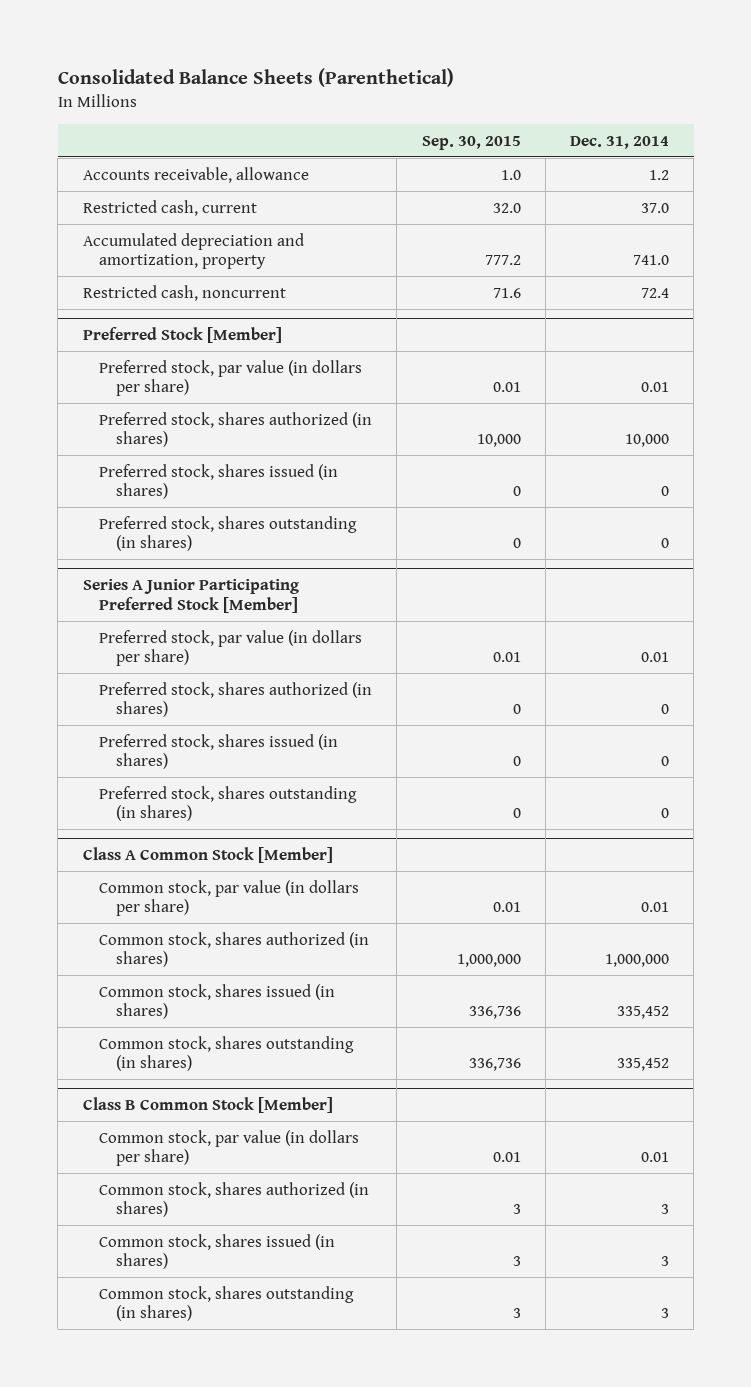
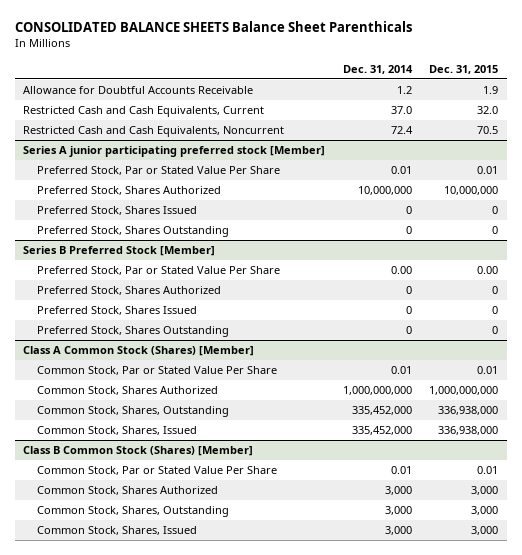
- Consolidated Balance Sheets (Parenthetical)
+ CONSOLIDATED BALANCE SHEETS Balance Sheet Parenthicals
- | Sep. 30, 2015 | Dec. 31, 2014
+ | Dec. 31, 2014 | Dec. 31, 2015
- Accounts receivable, allowance | 1.0 | 1.2
- Restricted cash, current | 32.0 | 37.0
- Accumulated depreciation and amortization, property | 777.2 | 741.0
- Restricted cash, noncurrent | 71.6 | 72.4
- Preferred Stock [Member]
- Preferred stock, par value (in dollars per share) | 0.01 | 0.01
- Preferred stock, shares authorized (in shares) | 10,000 | 10,000
- Preferred stock, shares issued (in shares) | 0 | 0
- Preferred stock, shares outstanding (in shares) | 0 | 0
- Series A Junior Participating Preferred Stock [Member]
- Preferred stock, par value (in dollars per share) | 0.01 | 0.01
- Preferred stock, shares authorized (in shares) | 0 | 0
- Preferred stock, shares issued (in shares) | 0 | 0
- Preferred stock, shares outstanding (in shares) | 0 | 0
- Class A Common Stock [Member]
- Common stock, par value (in dollars per share) | 0.01 | 0.01
- Common stock, shares authorized (in shares) | 1,000,000 | 1,000,000
- Common stock, shares issued (in shares) | 336,736 | 335,452
- Common stock, shares outstanding (in shares) | 336,736 | 335,452
- Class B Common Stock [Member]
- Common stock, par value (in dollars per share) | 0.01 | 0.01
- Common stock, shares authorized (in shares) | 3 | 3
- Common stock, shares issued (in shares) | 3 | 3
- Common stock, shares outstanding (in shares) | 3 | 3
+ Allowance for Doubtful Accounts Receivable | 1.2 | 1.9
+ Restricted Cash and Cash Equivalents, Current | 37.0 | 32.0
+ Restricted Cash and Cash Equivalents, Noncurrent | 72.4 | 70.5
+ Series A junior participating preferred stock [Member]
+ Preferred Stock, Par or Stated Value Per Share | 0.01 | 0.01
+ Preferred Stock, Shares Authorized | 10,000,000 | 10,000,000
+ Preferred Stock, Shares Issued | 0 | 0
+ Preferred Stock, Shares Outstanding | 0 | 0
+ Series B Preferred Stock [Member]
+ Preferred Stock, Par or Stated Value Per Share | 0.00 | 0.00
+ Preferred Stock, Shares Authorized | 0 | 0
+ Preferred Stock, Shares Issued | 0 | 0
+ Preferred Stock, Shares Outstanding | 0 | 0
+ Class A Common Stock (Shares) [Member]
+ Common Stock, Par or Stated Value Per Share | 0.01 | 0.01
+ Common Stock, Shares Authorized | 1,000,000,000 | 1,000,000,000
+ Common Stock, Shares, Outstanding | 335,452,000 | 336,938,000
+ Common Stock, Shares, Issued | 335,452,000 | 336,938,000
+ Class B Common Stock (Shares) [Member]
+ Common Stock, Par or Stated Value Per Share | 0.01 | 0.01
+ Common Stock, Shares Authorized | 3,000 | 3,000
+ Common Stock, Shares, Outstanding | 3,000 | 3,000
+ Common Stock, Shares, Issued | 3,000 | 3,000

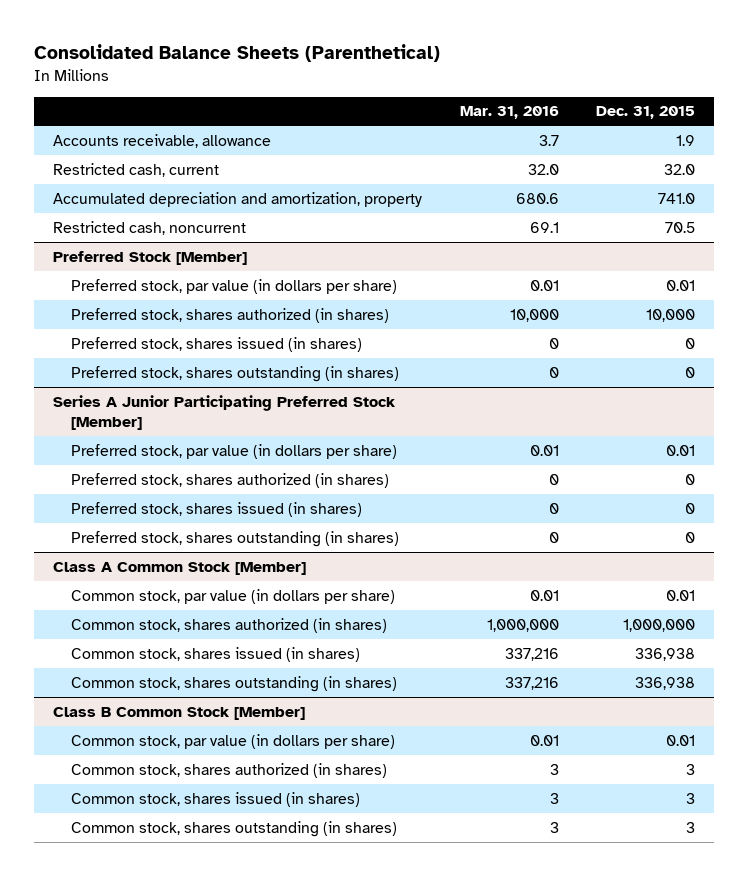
- CONSOLIDATED BALANCE SHEETS Balance Sheet Parenthicals
+ Consolidated Balance Sheets (Parenthetical)
- | Dec. 31, 2014 | Dec. 31, 2015
+ | Mar. 31, 2016 | Dec. 31, 2015
- Allowance for Doubtful Accounts Receivable | 1.2 | 1.9
- Restricted Cash and Cash Equivalents, Current | 37.0 | 32.0
- Restricted Cash and Cash Equivalents, Noncurrent | 72.4 | 70.5
- Series A junior participating preferred stock [Member]
- Preferred Stock, Par or Stated Value Per Share | 0.01 | 0.01
- Preferred Stock, Shares Authorized | 10,000,000 | 10,000,000
- Preferred Stock, Shares Issued | 0 | 0
- Preferred Stock, Shares Outstanding | 0 | 0
- Series B Preferred Stock [Member]
- Preferred Stock, Par or Stated Value Per Share | 0.00 | 0.00
- Preferred Stock, Shares Authorized | 0 | 0
- Preferred Stock, Shares Issued | 0 | 0
- Preferred Stock, Shares Outstanding | 0 | 0
- Class A Common Stock (Shares) [Member]
- Common Stock, Par or Stated Value Per Share | 0.01 | 0.01
- Common Stock, Shares Authorized | 1,000,000,000 | 1,000,000,000
- Common Stock, Shares, Outstanding | 335,452,000 | 336,938,000
- Common Stock, Shares, Issued | 335,452,000 | 336,938,000
- Class B Common Stock (Shares) [Member]
- Common Stock, Par or Stated Value Per Share | 0.01 | 0.01
- Common Stock, Shares Authorized | 3,000 | 3,000
- Common Stock, Shares, Outstanding | 3,000 | 3,000
- Common Stock, Shares, Issued | 3,000 | 3,000
+ Accounts receivable, allowance | 3.7 | 1.9
+ Restricted cash, current | 32.0 | 32.0
+ Accumulated depreciation and amortization, property | 680.6 | 741.0
+ Restricted cash, noncurrent | 69.1 | 70.5
+ Preferred Stock [Member]
+ Preferred stock, par value (in dollars per share) | 0.01 | 0.01
+ Preferred stock, shares authorized (in shares) | 10,000 | 10,000
+ Preferred stock, shares issued (in shares) | 0 | 0
+ Preferred stock, shares outstanding (in shares) | 0 | 0
+ Series A Junior Participating Preferred Stock [Member]
+ Preferred stock, par value (in dollars per share) | 0.01 | 0.01
+ Preferred stock, shares authorized (in shares) | 0 | 0
+ Preferred stock, shares issued (in shares) | 0 | 0
+ Preferred stock, shares outstanding (in shares) | 0 | 0
+ Class A Common Stock [Member]
+ Common stock, par value (in dollars per share) | 0.01 | 0.01
+ Common stock, shares authorized (in shares) | 1,000,000 | 1,000,000
+ Common stock, shares issued (in shares) | 337,216 | 336,938
+ Common stock, shares outstanding (in shares) | 337,216 | 336,938
+ Class B Common Stock [Member]
+ Common stock, par value (in dollars per share) | 0.01 | 0.01
+ Common stock, shares authorized (in shares) | 3 | 3
+ Common stock, shares issued (in shares) | 3 | 3
+ Common stock, shares outstanding (in shares) | 3 | 3

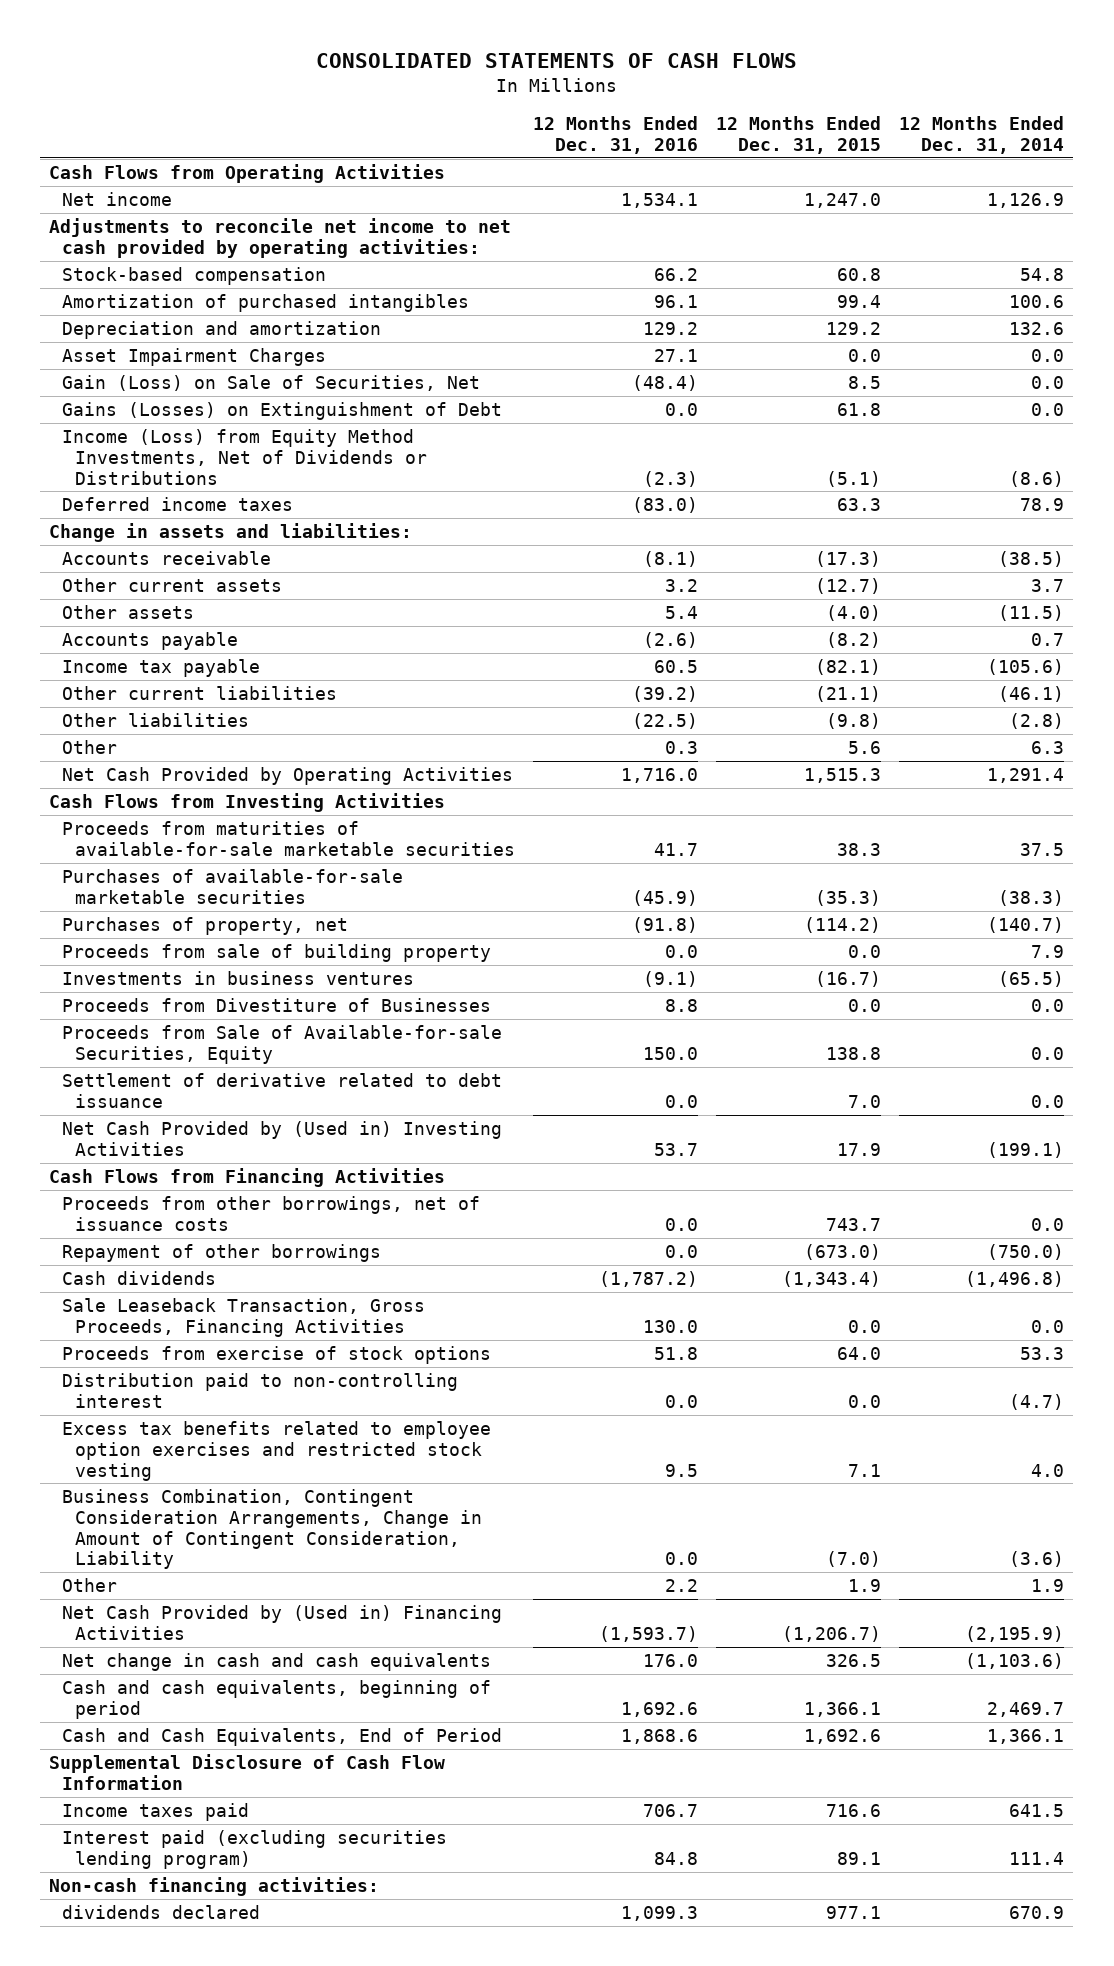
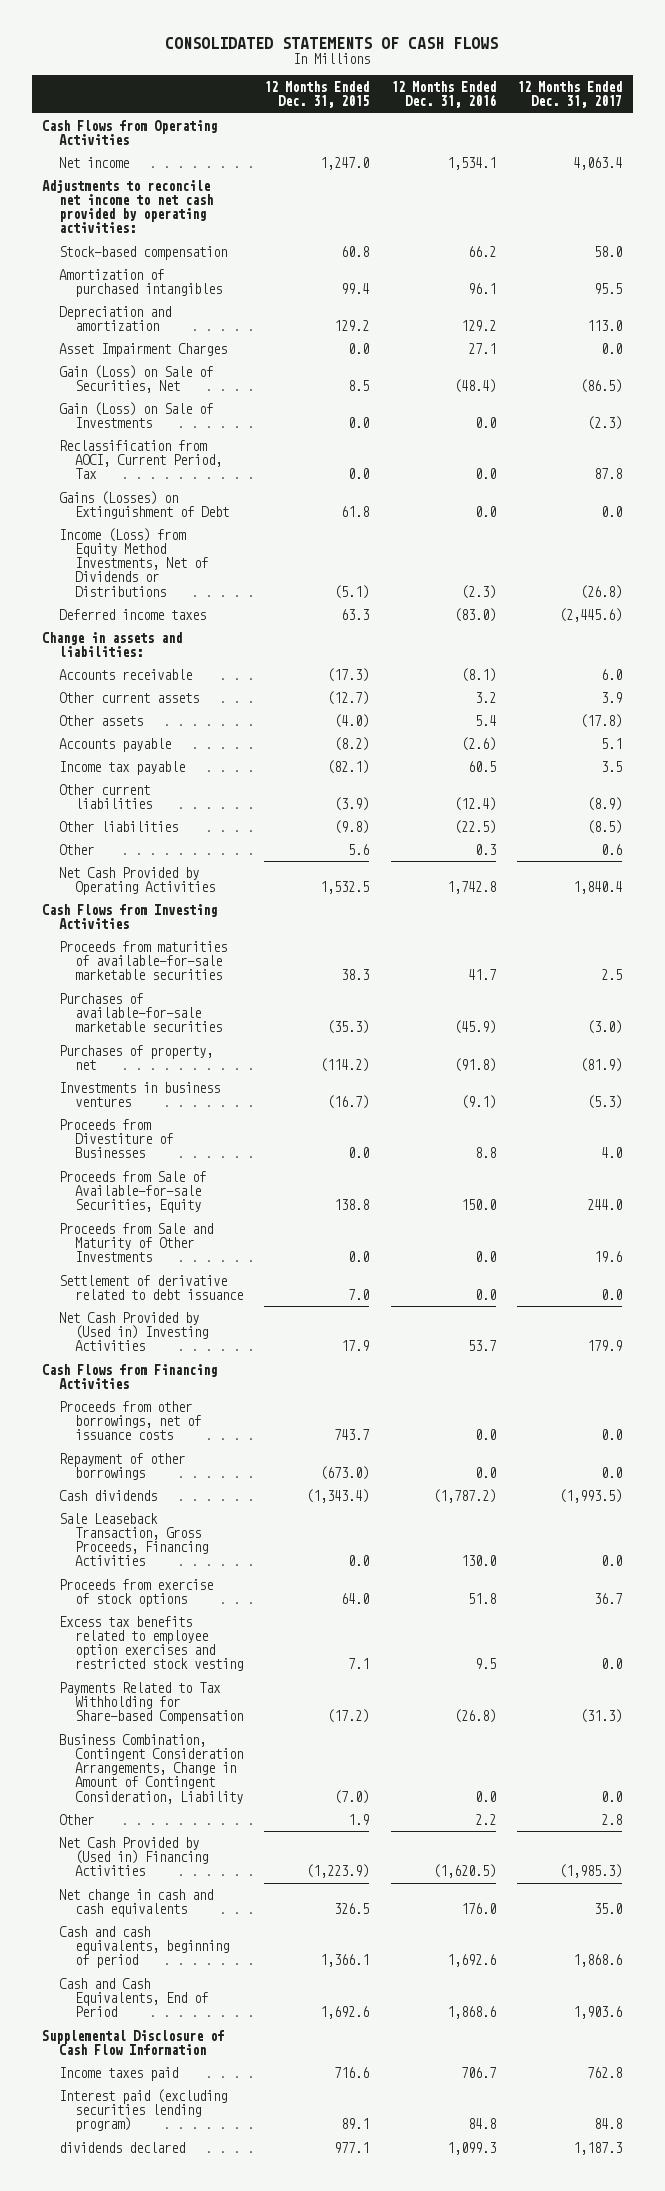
- | 12 Months Ended Dec. 31, 2016 | 12 Months Ended Dec. 31, 2015 | 12 Months Ended Dec. 31, 2014
+ | 12 Months Ended Dec. 31, 2015 | 12 Months Ended Dec. 31, 2016 | 12 Months Ended Dec. 31, 2017
+ Gain (Loss) on Sale of Investments | 0.0 | 0.0 | (2.3)
+ Reclassification from AOCI, Current Period, Tax | 0.0 | 0.0 | 87.8
- Other current liabilities | (39.2) | (21.1) | (46.1)
+ Other current liabilities | (3.9) | (12.4) | (8.9)
- Net Cash Provided by Operating Activities | 1,716.0 | 1,515.3 | 1,291.4
+ Net Cash Provided by Operating Activities | 1,532.5 | 1,742.8 | 1,840.4
- Proceeds from sale of building property | 0.0 | 0.0 | 7.9
+ Proceeds from Sale and Maturity of Other Investments | 0.0 | 0.0 | 19.6
- Distribution paid to non-controlling interest | 0.0 | 0.0 | (4.7)
+ Payments Related to Tax Withholding for Share-based Compensation | (17.2) | (26.8) | (31.3)
- Net Cash Provided by (Used in) Financing Activities | (1,593.7) | (1,206.7) | (2,195.9)
+ Net Cash Provided by (Used in) Financing Activities | (1,223.9) | (1,620.5) | (1,985.3)
- Non-cash financing activities:

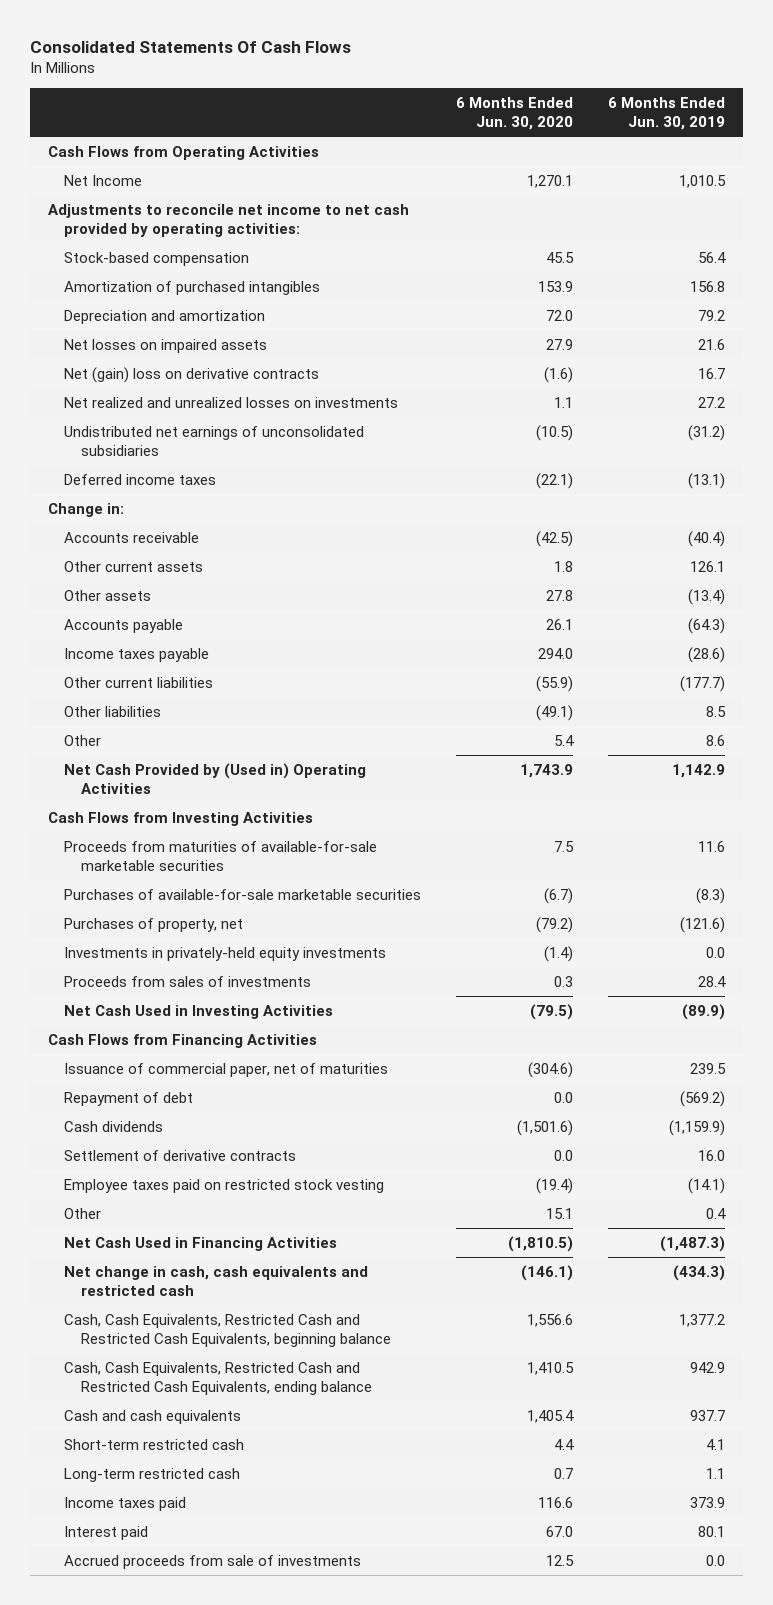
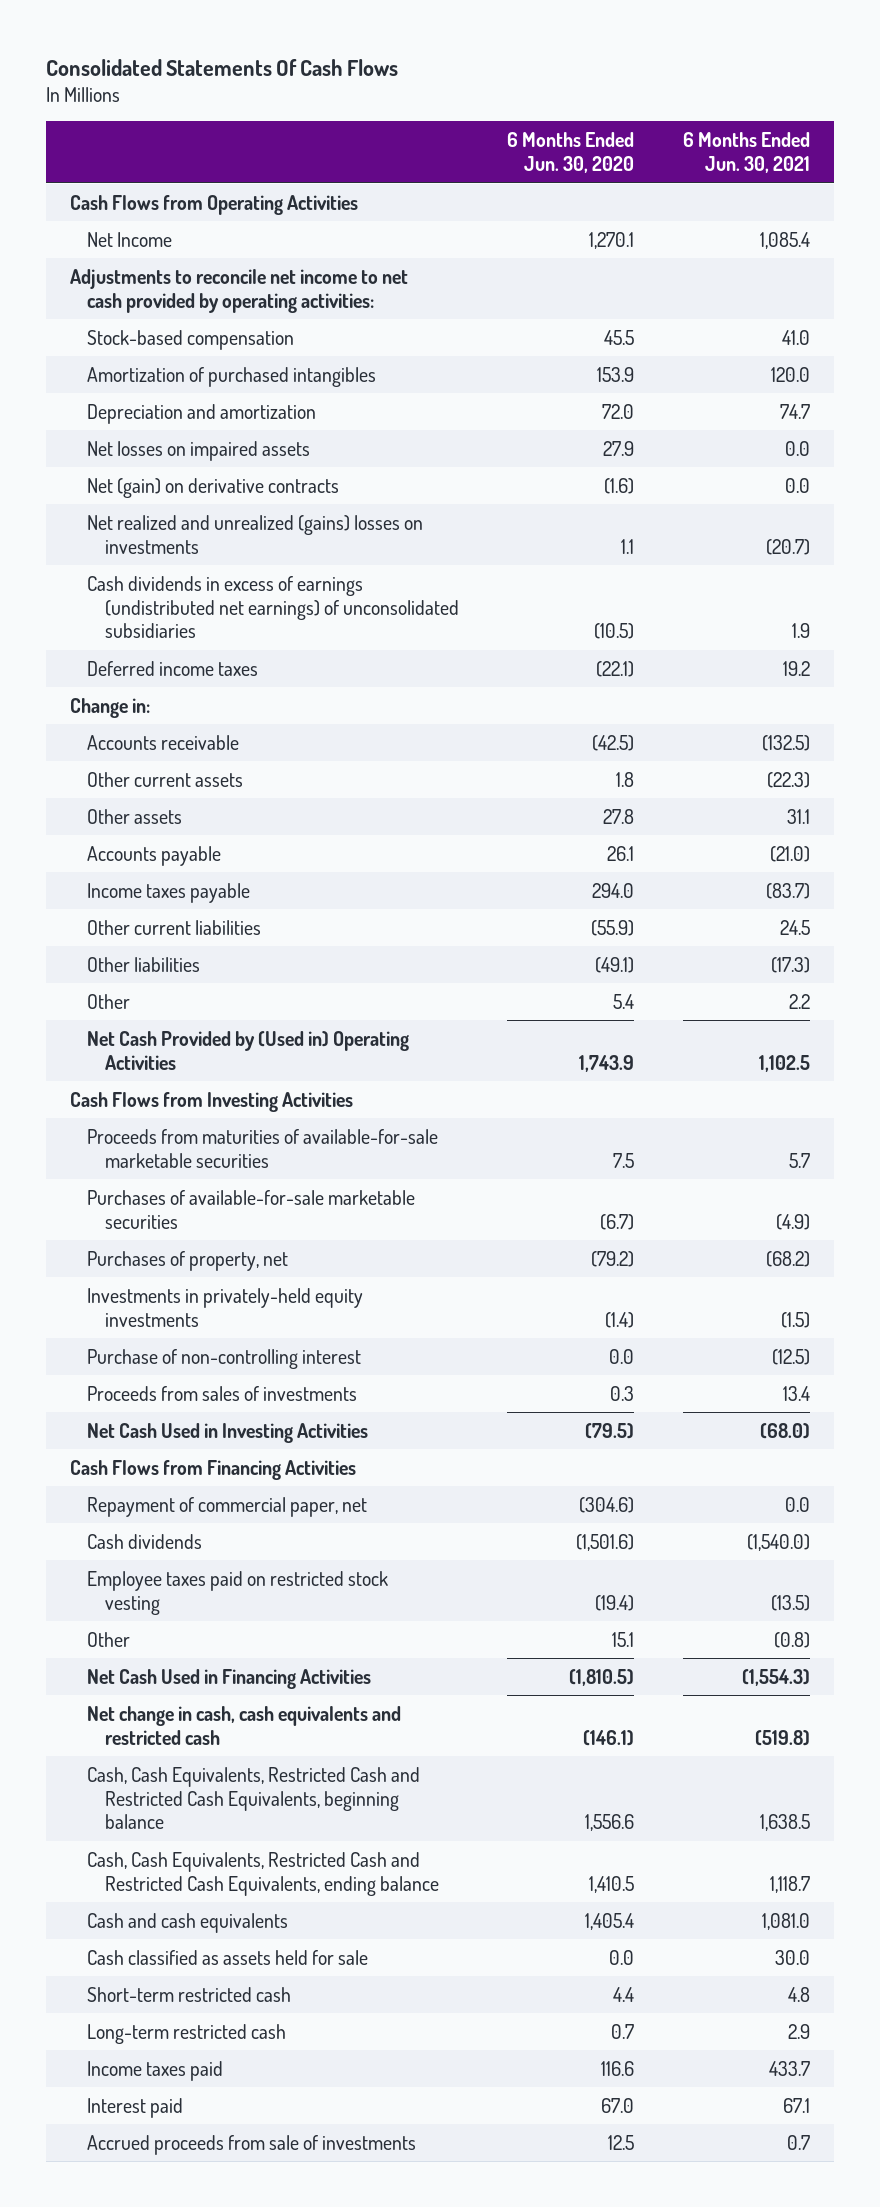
- | 6 Months Ended Jun. 30, 2020 | 6 Months Ended Jun. 30, 2019
+ | 6 Months Ended Jun. 30, 2020 | 6 Months Ended Jun. 30, 2021
- Net (gain) loss on derivative contracts | (1.6) | 16.7
- Net realized and unrealized losses on investments | 1.1 | 27.2
- Undistributed net earnings of unconsolidated subsidiaries | (10.5) | (31.2)
+ Net (gain) on derivative contracts | (1.6) | 0.0
+ Net realized and unrealized (gains) losses on investments | 1.1 | (20.7)
+ Cash dividends in excess of earnings (undistributed net earnings) of unconsolidated subsidiaries | (10.5) | 1.9
+ Purchase of non-controlling interest | 0.0 | (12.5)
- Issuance of commercial paper, net of maturities | (304.6) | 239.5
- Repayment of debt | 0.0 | (569.2)
+ Repayment of commercial paper, net | (304.6) | 0.0
- Settlement of derivative contracts | 0.0 | 16.0
+ Cash classified as assets held for sale | 0.0 | 30.0

